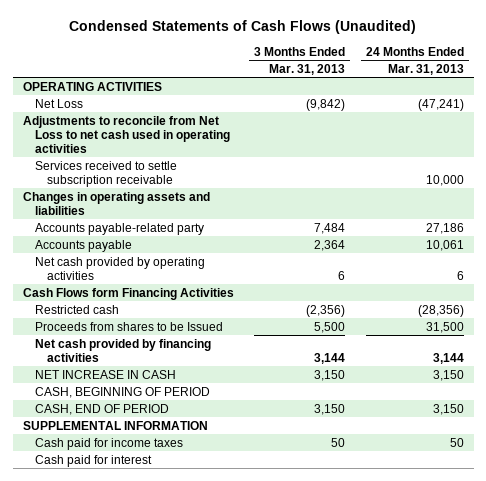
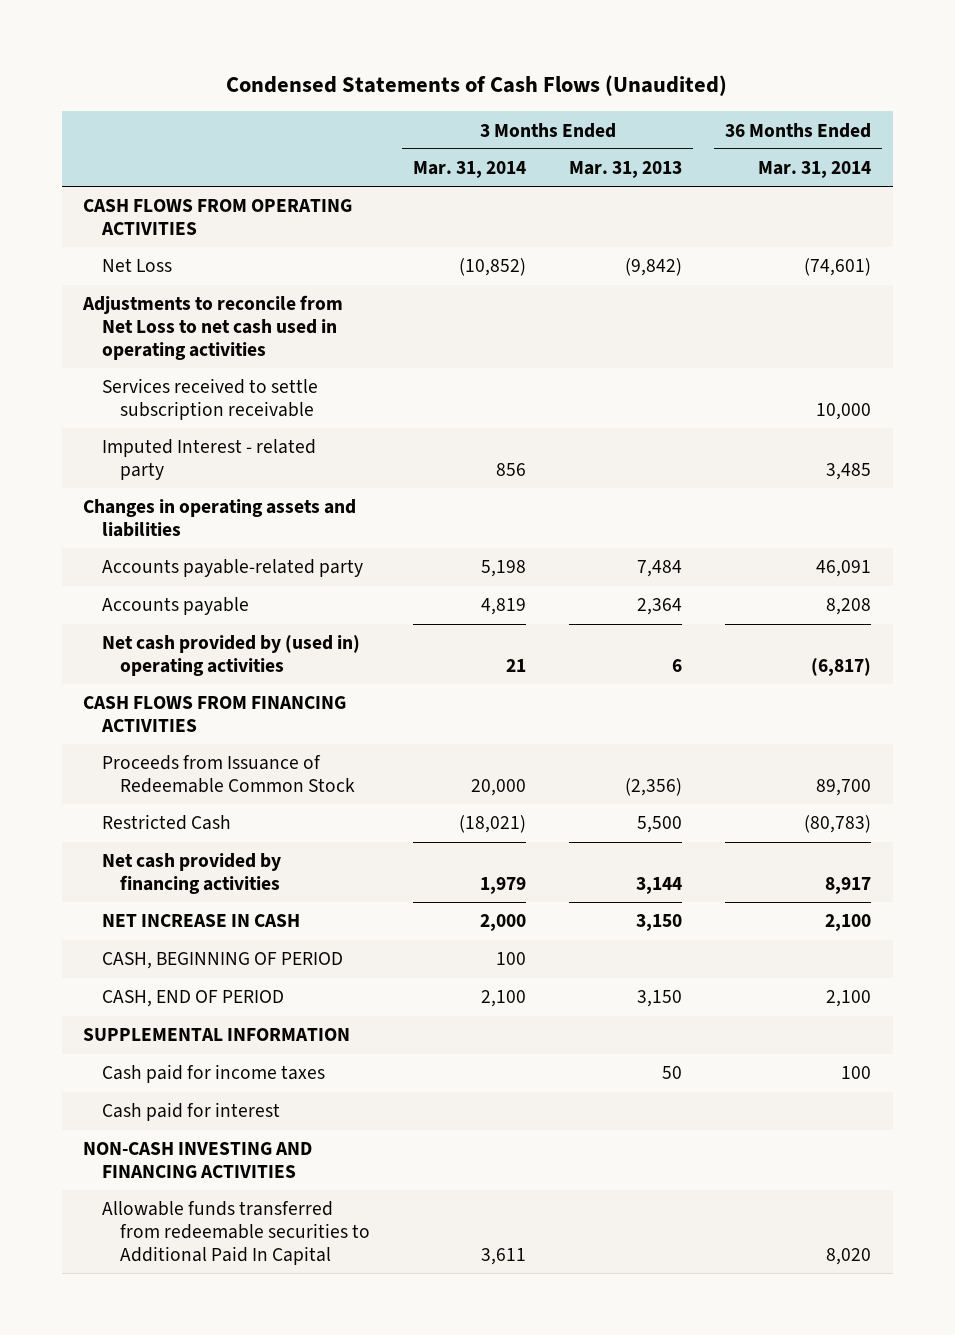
- | 3 Months Ended Mar. 31, 2013 | 24 Months Ended Mar. 31, 2013
+ | 3 Months Ended Mar. 31, 2014 | 3 Months Ended Mar. 31, 2013 | 36 Months Ended Mar. 31, 2014
- OPERATING ACTIVITIES
+ CASH FLOWS FROM OPERATING ACTIVITIES
+ Imputed Interest - related party | 856 | | 3,485
- Net cash provided by operating activities | 6 | 6
- Cash Flows form Financing Activities
- Restricted cash | (2,356) | (28,356)
- Proceeds from shares to be Issued | 5,500 | 31,500
+ Net cash provided by (used in) operating activities | 21 | 6 | (6,817)
+ CASH FLOWS FROM FINANCING ACTIVITIES
+ Proceeds from Issuance of Redeemable Common Stock | 20,000 | (2,356) | 89,700
+ Restricted Cash | (18,021) | 5,500 | (80,783)
+ NON-CASH INVESTING AND FINANCING ACTIVITIES
+ Allowable funds transferred from redeemable securities to Additional Paid In Capital | 3,611 | | 8,020

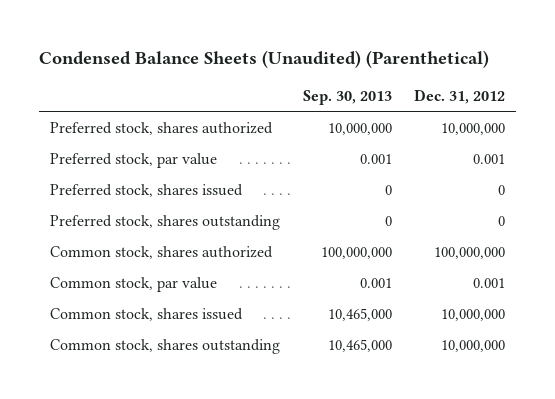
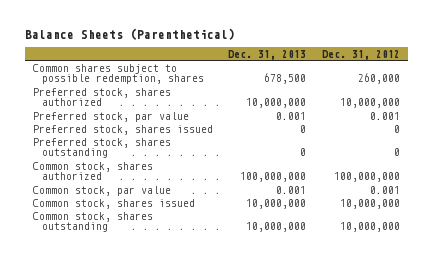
- Condensed Balance Sheets (Unaudited) (Parenthetical)
+ Balance Sheets (Parenthetical)
- | Sep. 30, 2013 | Dec. 31, 2012
+ | Dec. 31, 2013 | Dec. 31, 2012
+ Common shares subject to possible redemption, shares | 678,500 | 260,000

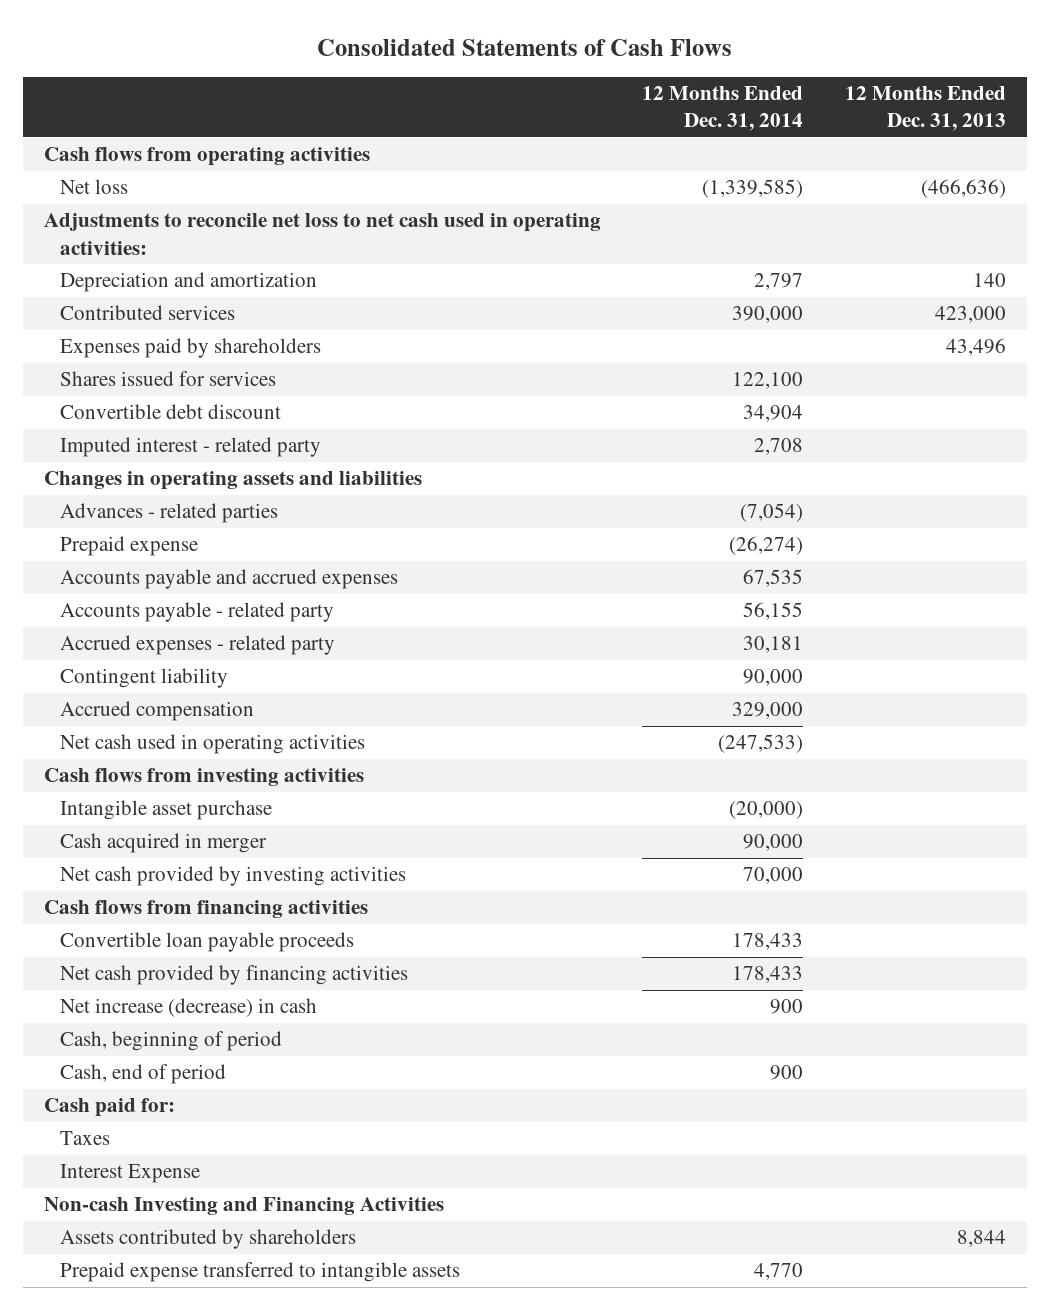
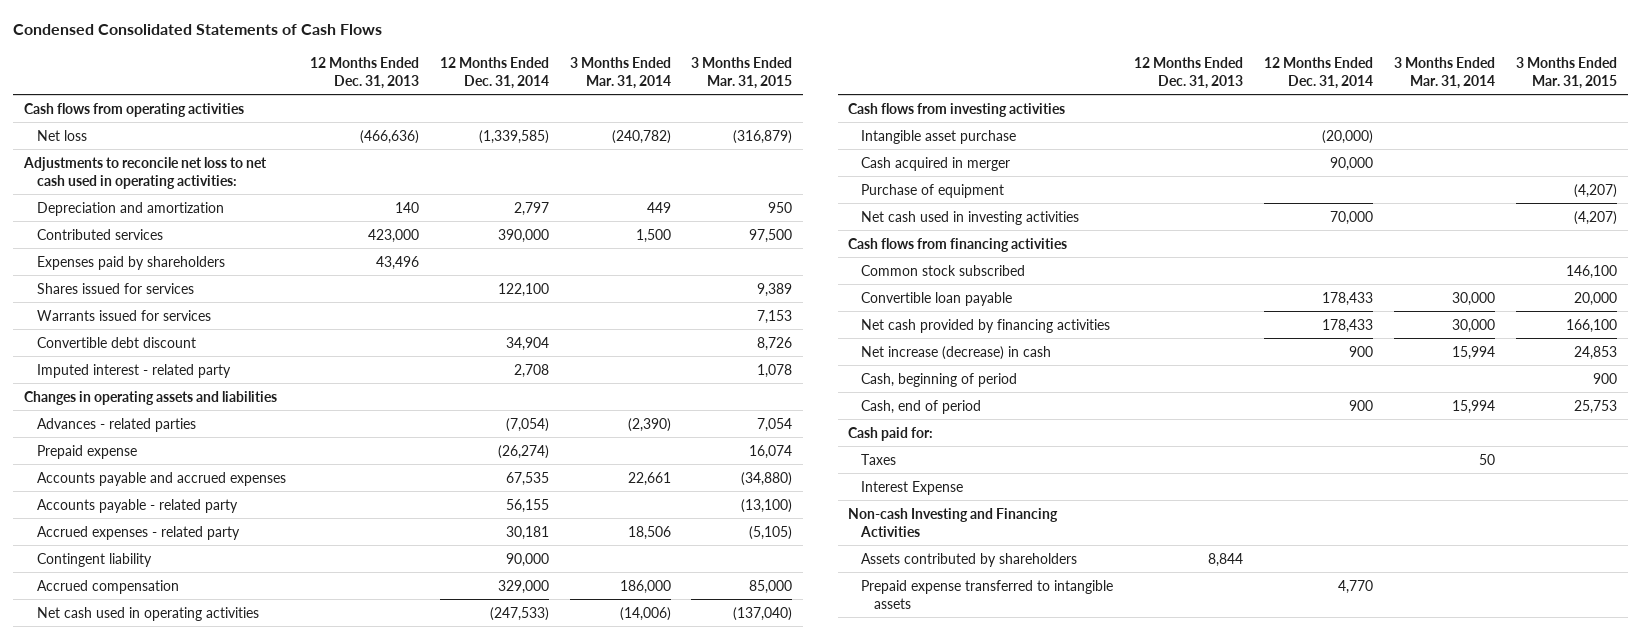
- Consolidated Statements of Cash Flows
+ Condensed Consolidated Statements of Cash Flows
- | 12 Months Ended Dec. 31, 2014 | 12 Months Ended Dec. 31, 2013
+ | 12 Months Ended Dec. 31, 2013 | 12 Months Ended Dec. 31, 2014 | 3 Months Ended Mar. 31, 2014 | 3 Months Ended Mar. 31, 2015
+ Warrants issued for services | | | | 7,153
- Net cash provided by investing activities | 70,000 |
+ Purchase of equipment | | | | (4,207)
+ Net cash used in investing activities | | 70,000 | | (4,207)
- Convertible loan payable proceeds | 178,433 |
+ Common stock subscribed | | | | 146,100
+ Convertible loan payable | | 178,433 | 30,000 | 20,000

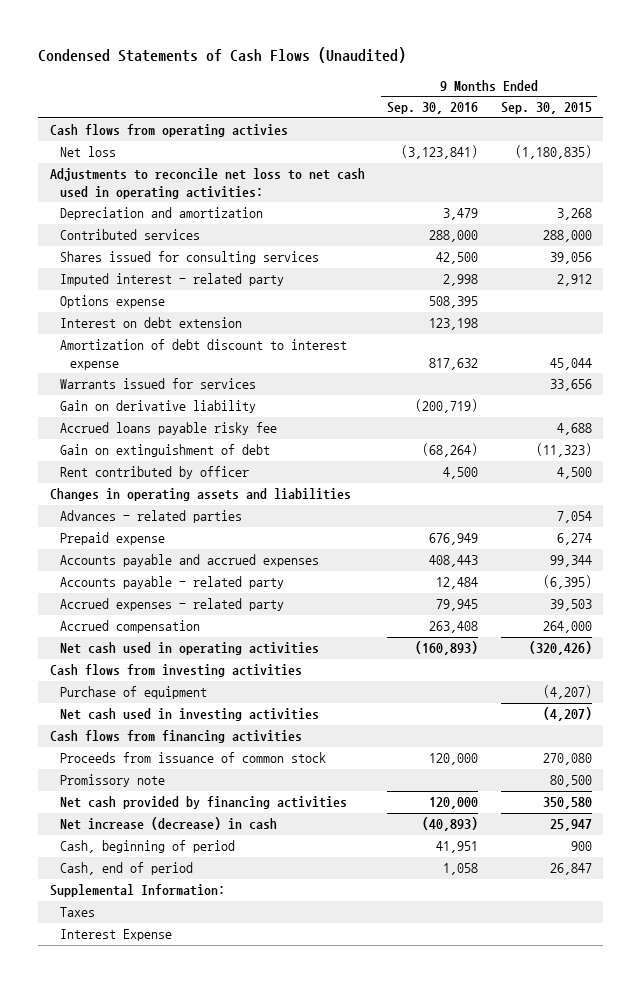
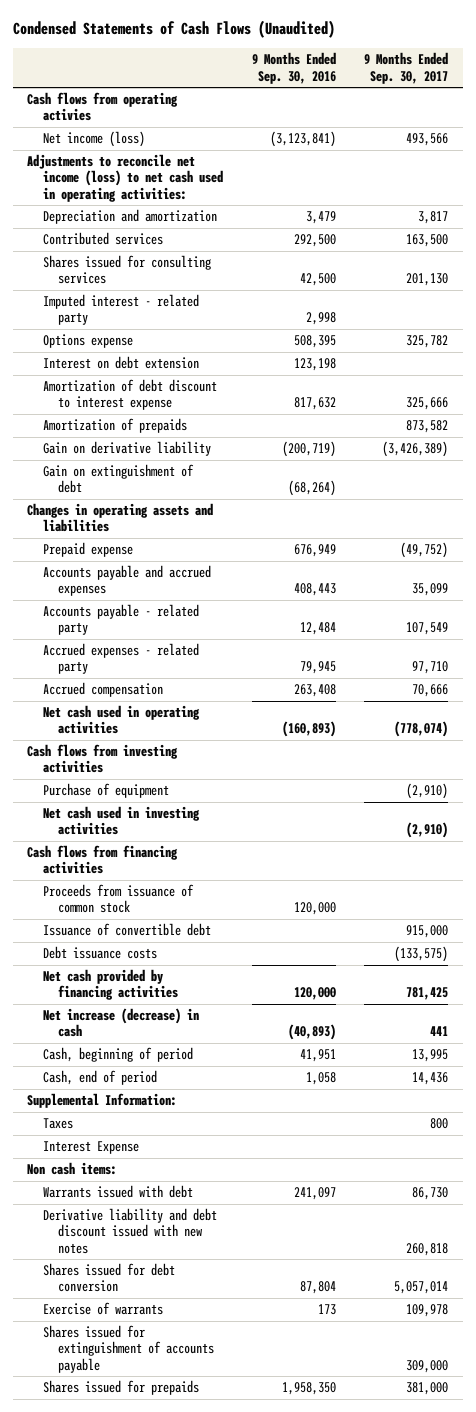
- | 9 Months Ended Sep. 30, 2016 | 9 Months Ended Sep. 30, 2015
+ | 9 Months Ended Sep. 30, 2016 | 9 Months Ended Sep. 30, 2017
- Net loss | (3,123,841) | (1,180,835)
- Adjustments to reconcile net loss to net cash used in operating activities:
+ Net income (loss) | (3,123,841) | 493,566
+ Adjustments to reconcile net income (loss) to net cash used in operating activities:
- Contributed services | 288,000 | 288,000
+ Contributed services | 292,500 | 163,500
- Warrants issued for services | | 33,656
+ Amortization of prepaids | | 873,582
- Accrued loans payable risky fee | | 4,688
- Rent contributed by officer | 4,500 | 4,500
- Advances - related parties | | 7,054
- Promissory note | | 80,500
+ Issuance of convertible debt | | 915,000
+ Debt issuance costs | | (133,575)
+ Non cash items:
+ Warrants issued with debt | 241,097 | 86,730
+ Derivative liability and debt discount issued with new notes | | 260,818
+ Shares issued for debt conversion | 87,804 | 5,057,014
+ Exercise of warrants | 173 | 109,978
+ Shares issued for extinguishment of accounts payable | | 309,000
+ Shares issued for prepaids | 1,958,350 | 381,000

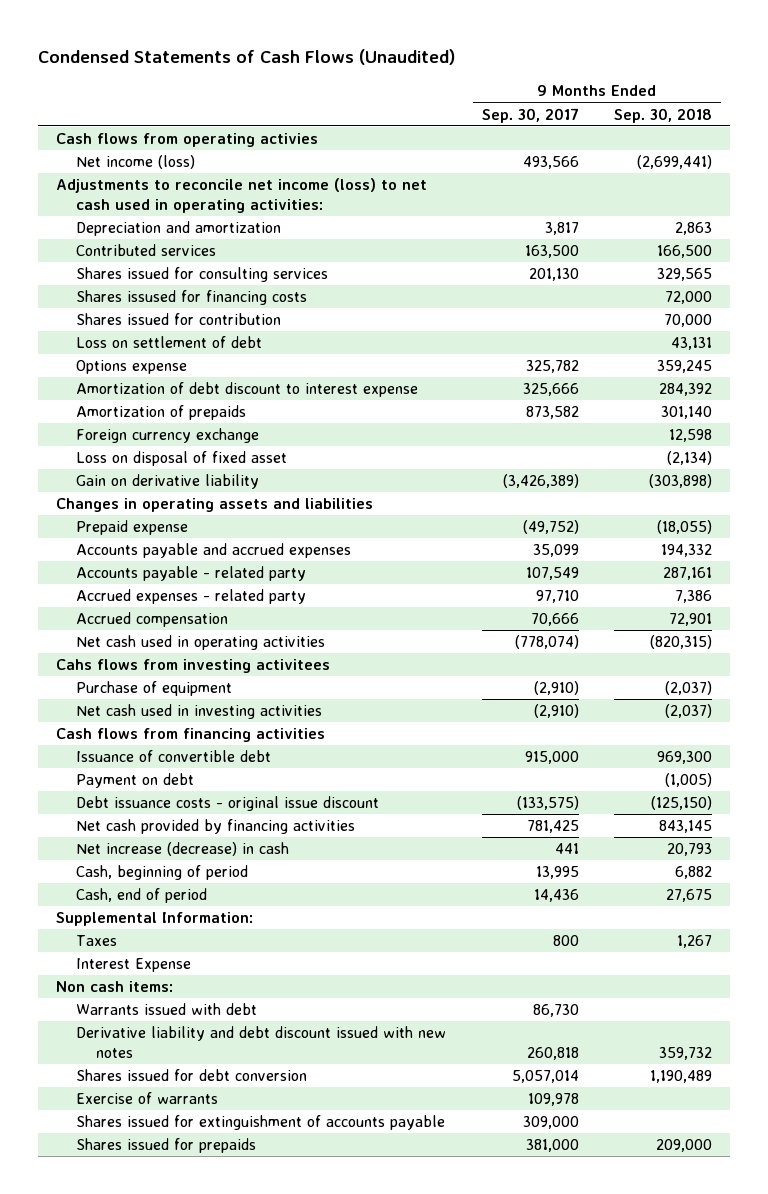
- | 9 Months Ended Sep. 30, 2016 | 9 Months Ended Sep. 30, 2017
+ | 9 Months Ended Sep. 30, 2017 | 9 Months Ended Sep. 30, 2018
- Imputed interest - related party | 2,998 |
+ Shares issused for financing costs | | 72,000
+ Shares issued for contribution | | 70,000
+ Loss on settlement of debt | | 43,131
- Interest on debt extension | 123,198 |
+ Foreign currency exchange | | 12,598
+ Loss on disposal of fixed asset | | (2,134)
- Gain on extinguishment of debt | (68,264) |
- Cash flows from investing activities
+ Cahs flows from investing activitees
- Proceeds from issuance of common stock | 120,000 |
- Debt issuance costs | | (133,575)
+ Payment on debt | | (1,005)
+ Debt issuance costs - original issue discount | (133,575) | (125,150)

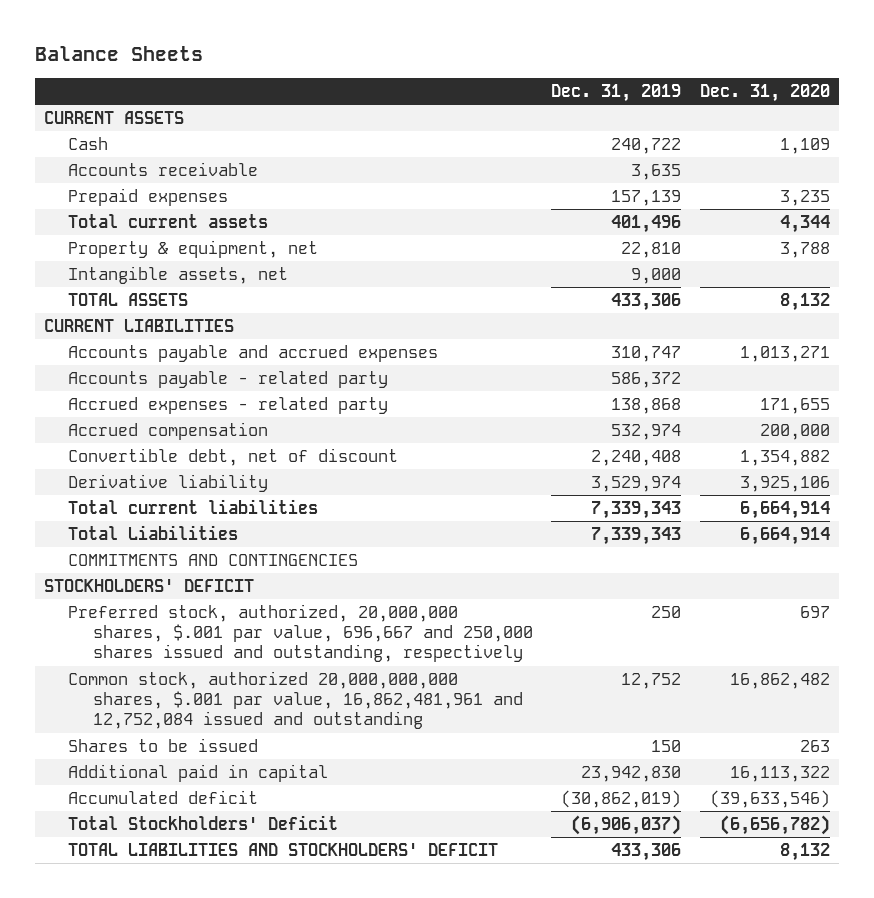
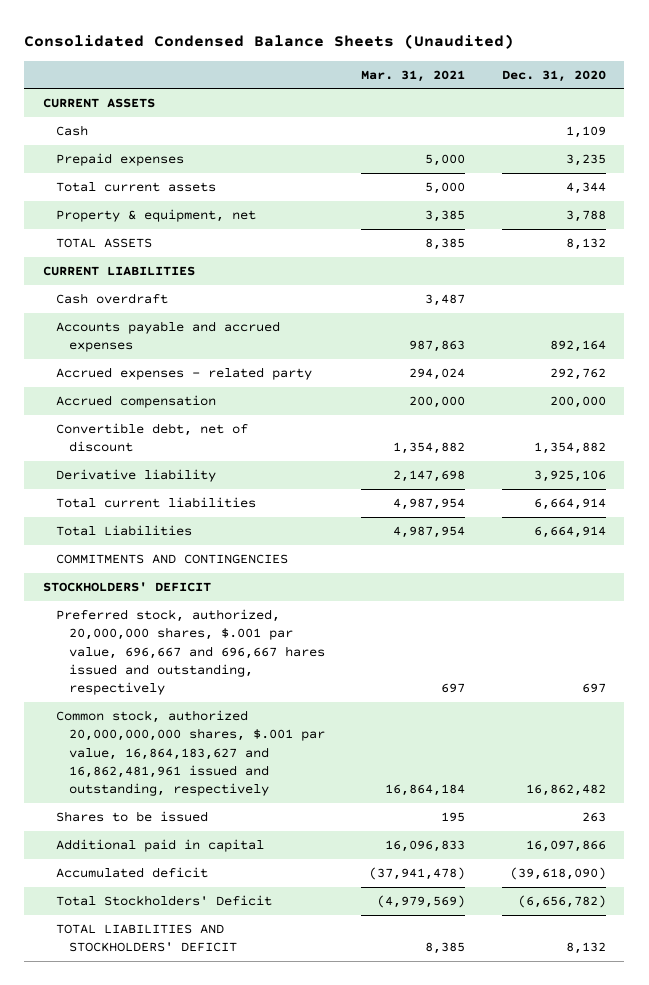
- Balance Sheets
+ Consolidated Condensed Balance Sheets (Unaudited)
- | Dec. 31, 2019 | Dec. 31, 2020
+ | Mar. 31, 2021 | Dec. 31, 2020
- Accounts receivable | 3,635 |
- Intangible assets, net | 9,000 |
- Accounts payable and accrued expenses | 310,747 | 1,013,271
- Accounts payable - related party | 586,372 |
- Accrued expenses - related party | 138,868 | 171,655
+ Cash overdraft | 3,487 |
+ Accounts payable and accrued expenses | 987,863 | 892,164
+ Accrued expenses - related party | 294,024 | 292,762
- Preferred stock, authorized, 20,000,000 shares, $.001 par value, 696,667 and 250,000 shares issued and outstanding, respectively | 250 | 697
- Common stock, authorized 20,000,000,000 shares, $.001 par value, 16,862,481,961 and 12,752,084 issued and outstanding | 12,752 | 16,862,482
+ Preferred stock, authorized, 20,000,000 shares, $.001 par value, 696,667 and 696,667 hares issued and outstanding, respectively | 697 | 697
+ Common stock, authorized 20,000,000,000 shares, $.001 par value, 16,864,183,627 and 16,862,481,961 issued and outstanding, respectively | 16,864,184 | 16,862,482
- Additional paid in capital | 23,942,830 | 16,113,322
- Accumulated deficit | (30,862,019) | (39,633,546)
+ Additional paid in capital | 16,096,833 | 16,097,866
+ Accumulated deficit | (37,941,478) | (39,618,090)

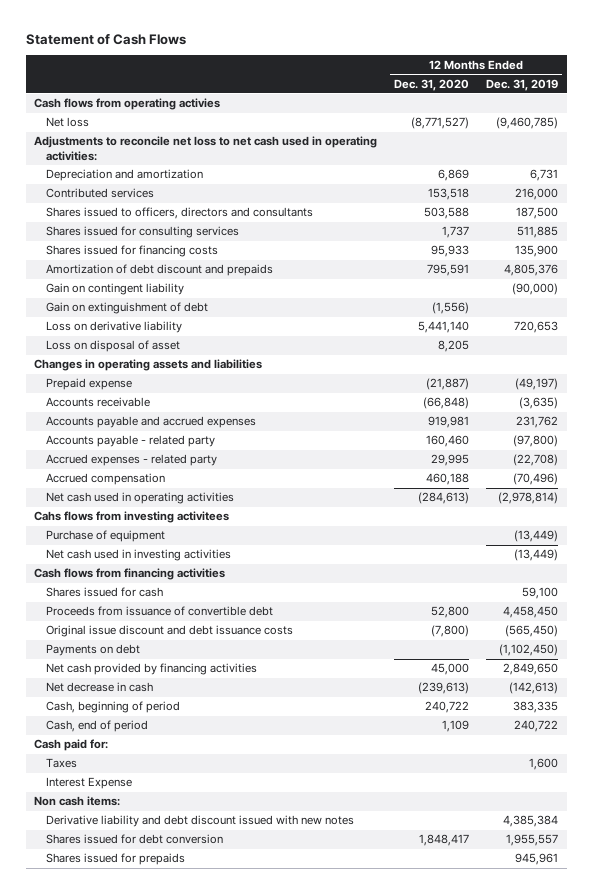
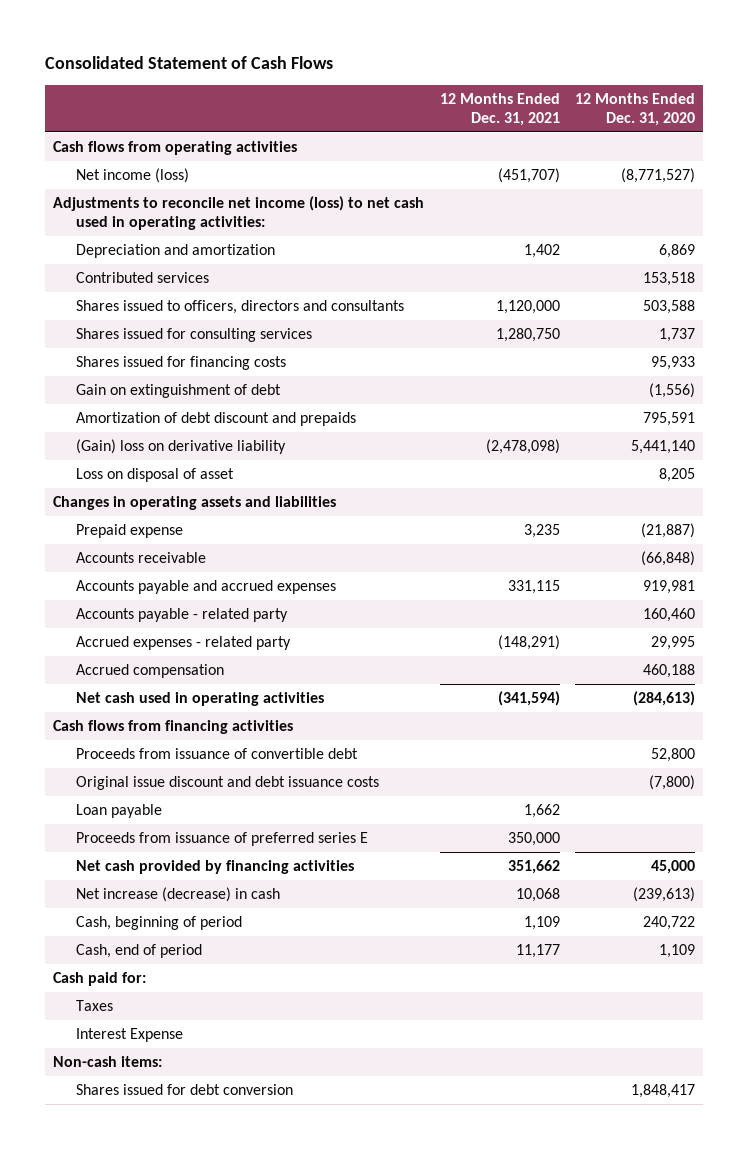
- Statement of Cash Flows
+ Consolidated Statement of Cash Flows
- | 12 Months Ended Dec. 31, 2020 | 12 Months Ended Dec. 31, 2019
+ | 12 Months Ended Dec. 31, 2021 | 12 Months Ended Dec. 31, 2020
- Cash flows from operating activies
- Net loss | (8,771,527) | (9,460,785)
- Adjustments to reconcile net loss to net cash used in operating activities:
+ Cash flows from operating activities
+ Net income (loss) | (451,707) | (8,771,527)
+ Adjustments to reconcile net income (loss) to net cash used in operating activities:
- Gain on contingent liability | | (90,000)
- Loss on derivative liability | 5,441,140 | 720,653
moved down: Amortization of debt discount and prepaids | | 795,591
+ (Gain) loss on derivative liability | (2,478,098) | 5,441,140
- Cahs flows from investing activitees
- Purchase of equipment | | (13,449)
- Net cash used in investing activities | | (13,449)
- Shares issued for cash | | 59,100
- Payments on debt | | (1,102,450)
+ Loan payable | 1,662 |
+ Proceeds from issuance of preferred series E | 350,000 |
- Net decrease in cash | (239,613) | (142,613)
+ Net increase (decrease) in cash | 10,068 | (239,613)
- Non cash items:
- Derivative liability and debt discount issued with new notes | | 4,385,384
+ Non-cash items:
- Shares issued for prepaids | | 945,961

